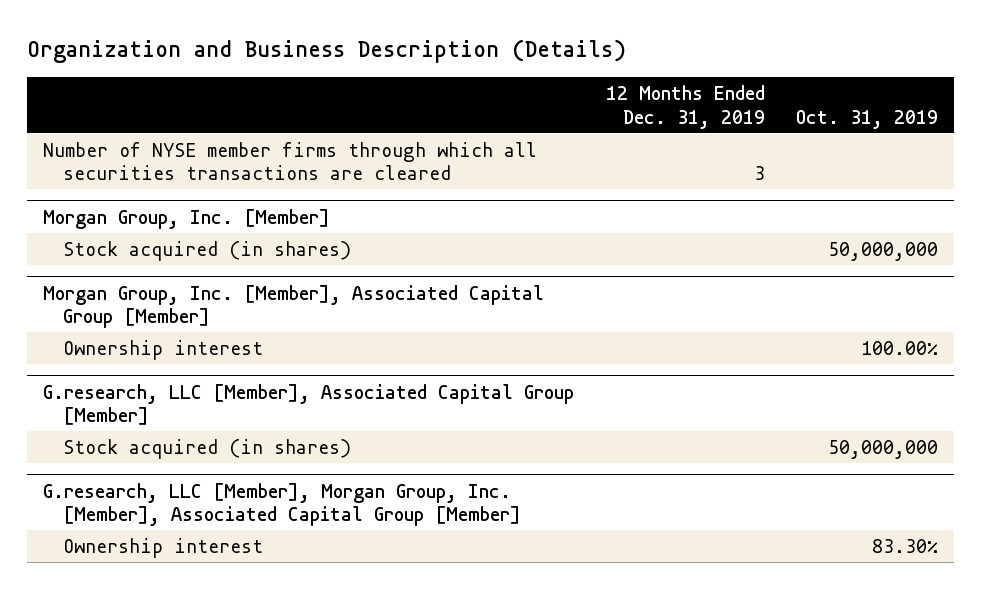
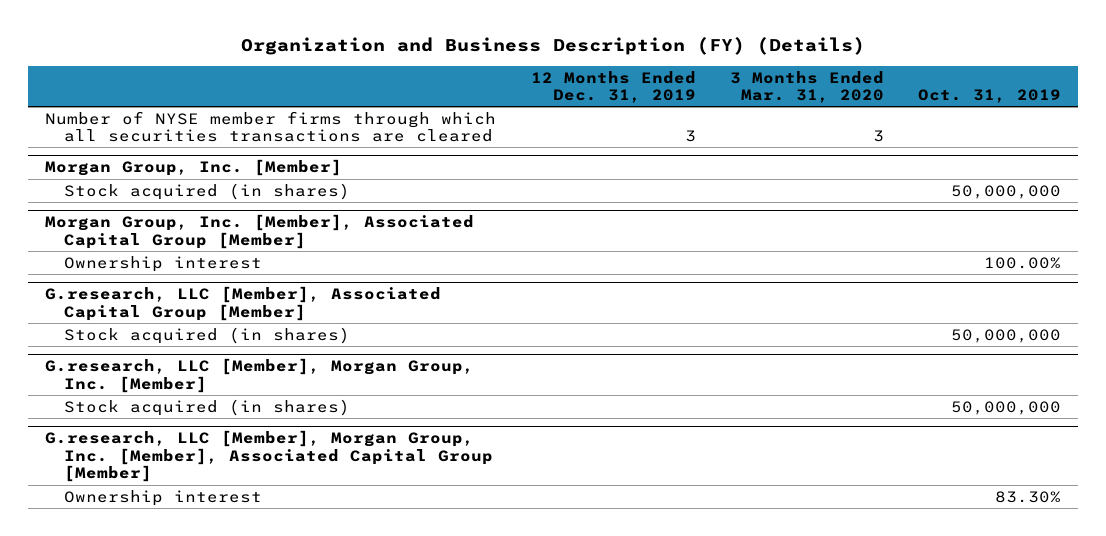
- Organization and Business Description (Details)
+ Organization and Business Description (FY) (Details)
- | 12 Months Ended Dec. 31, 2019 | Oct. 31, 2019
+ | 12 Months Ended Dec. 31, 2019 | 3 Months Ended Mar. 31, 2020 | Oct. 31, 2019
+ G.research, LLC [Member], Morgan Group, Inc. [Member]
+ Stock acquired (in shares) | | | 50,000,000

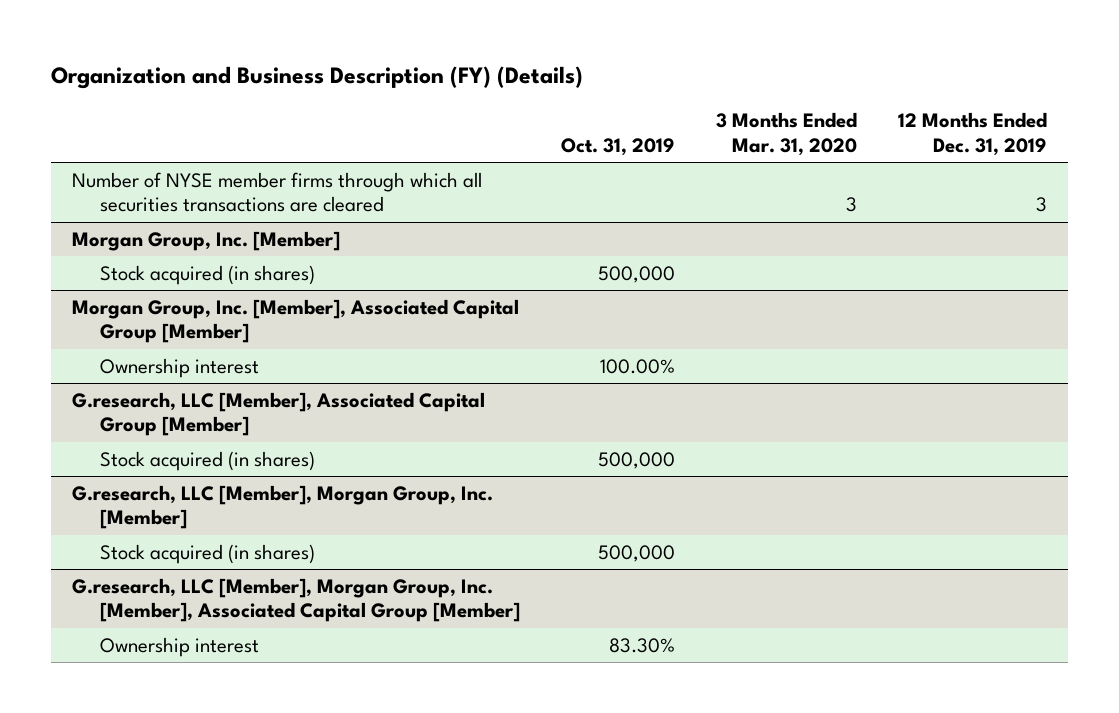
- | 12 Months Ended Dec. 31, 2019 | 3 Months Ended Mar. 31, 2020 | Oct. 31, 2019
+ | Oct. 31, 2019 | 3 Months Ended Mar. 31, 2020 | 12 Months Ended Dec. 31, 2019
@ Morgan Group, Inc. [Member]
- Stock acquired (in shares) | | | 50,000,000
+ Stock acquired (in shares) | 500,000 | |
@ G.research, LLC [Member], Associated Capital Group [Member]
- Stock acquired (in shares) | | | 50,000,000
+ Stock acquired (in shares) | 500,000 | |
@ G.research, LLC [Member], Morgan Group, Inc. [Member]
- Stock acquired (in shares) | | | 50,000,000
+ Stock acquired (in shares) | 500,000 | |

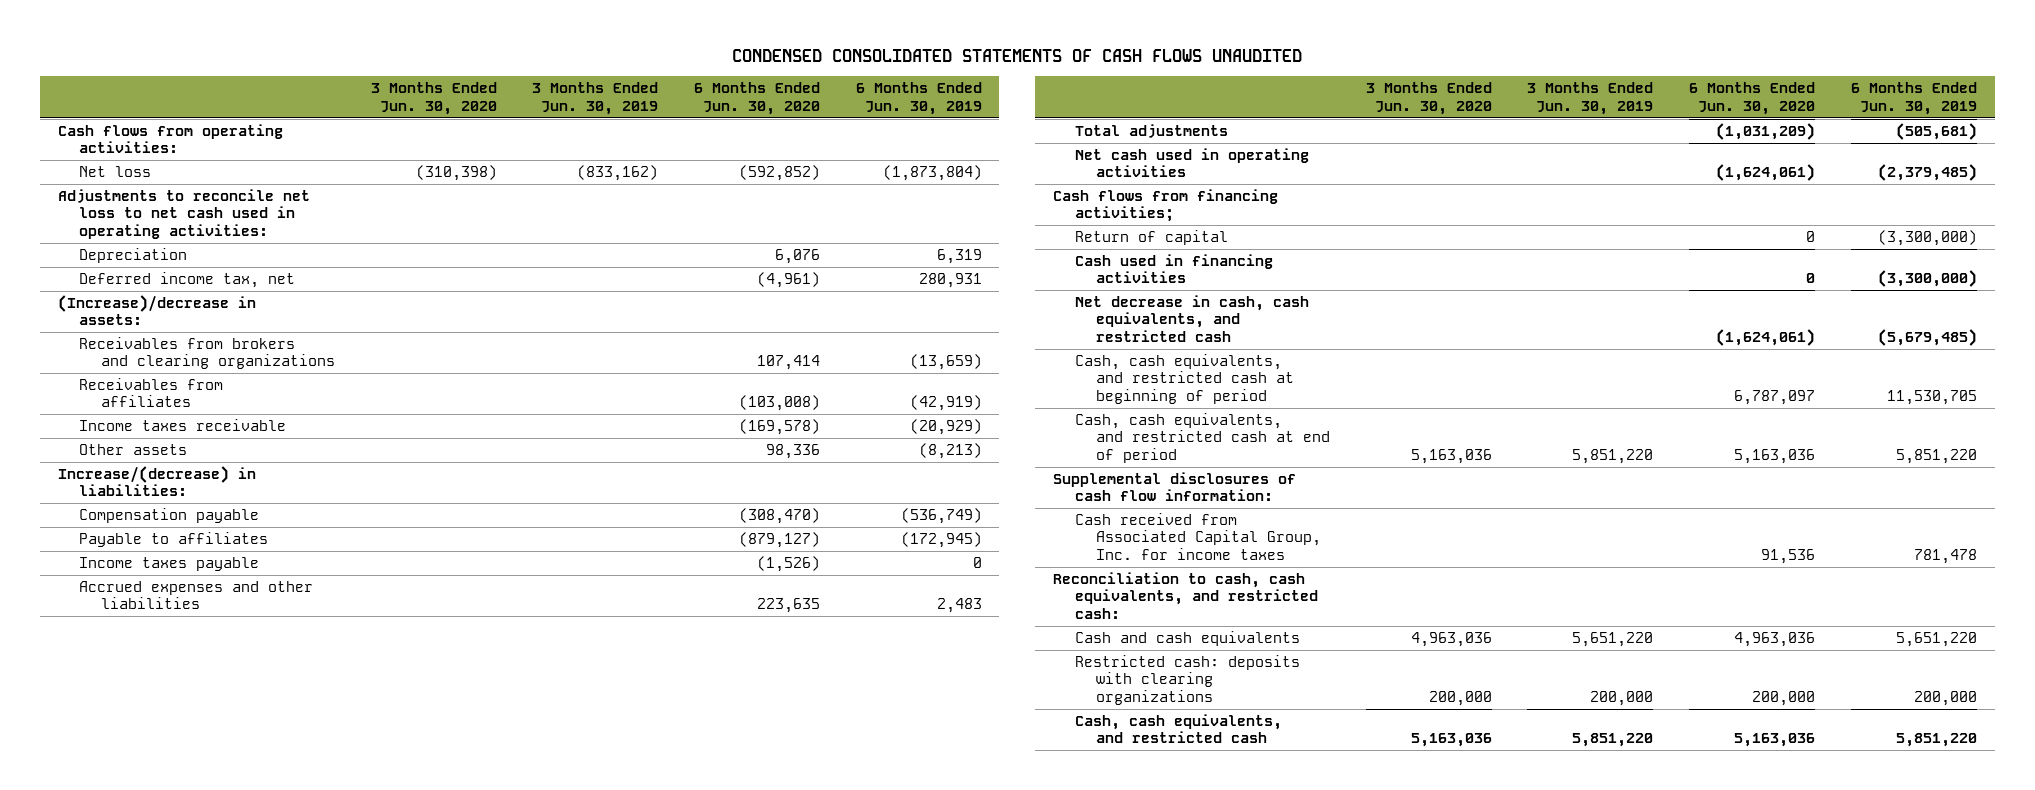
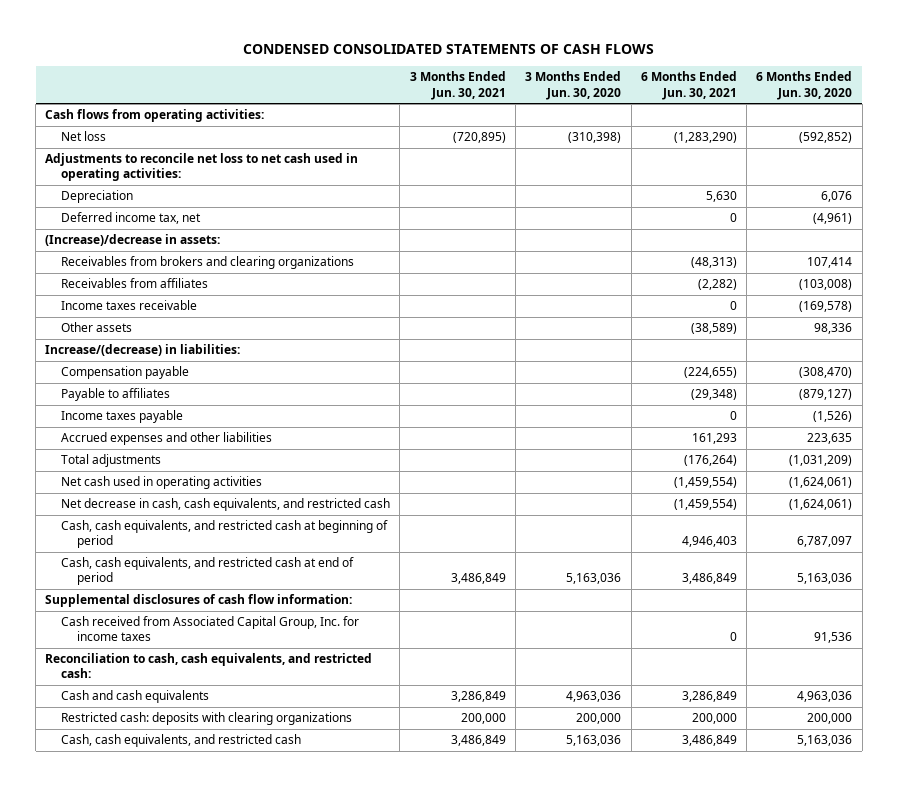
- CONDENSED CONSOLIDATED STATEMENTS OF CASH FLOWS UNAUDITED
+ CONDENSED CONSOLIDATED STATEMENTS OF CASH FLOWS
- | 3 Months Ended Jun. 30, 2020 | 3 Months Ended Jun. 30, 2019 | 6 Months Ended Jun. 30, 2020 | 6 Months Ended Jun. 30, 2019
+ | 3 Months Ended Jun. 30, 2021 | 3 Months Ended Jun. 30, 2020 | 6 Months Ended Jun. 30, 2021 | 6 Months Ended Jun. 30, 2020
- Cash flows from financing activities;
- Return of capital | | | 0 | (3,300,000)
- Cash used in financing activities | | | 0 | (3,300,000)

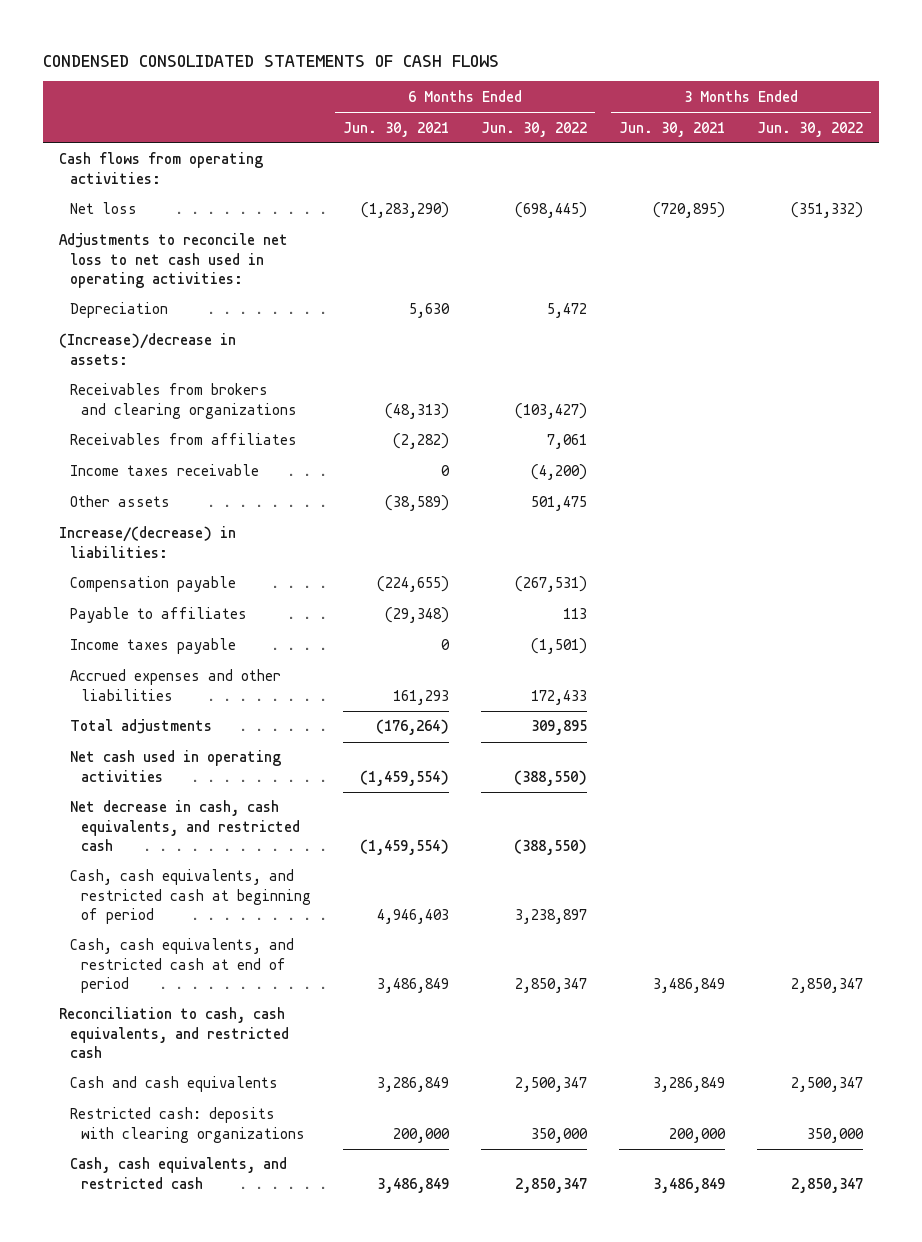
- | 3 Months Ended Jun. 30, 2021 | 3 Months Ended Jun. 30, 2020 | 6 Months Ended Jun. 30, 2021 | 6 Months Ended Jun. 30, 2020
+ | 6 Months Ended Jun. 30, 2021 | 6 Months Ended Jun. 30, 2022 | 3 Months Ended Jun. 30, 2021 | 3 Months Ended Jun. 30, 2022
- Deferred income tax, net | | | 0 | (4,961)
- Supplemental disclosures of cash flow information:
- Cash received from Associated Capital Group, Inc. for income taxes | | | 0 | 91,536
- Reconciliation to cash, cash equivalents, and restricted cash:
+ Reconciliation to cash, cash equivalents, and restricted cash

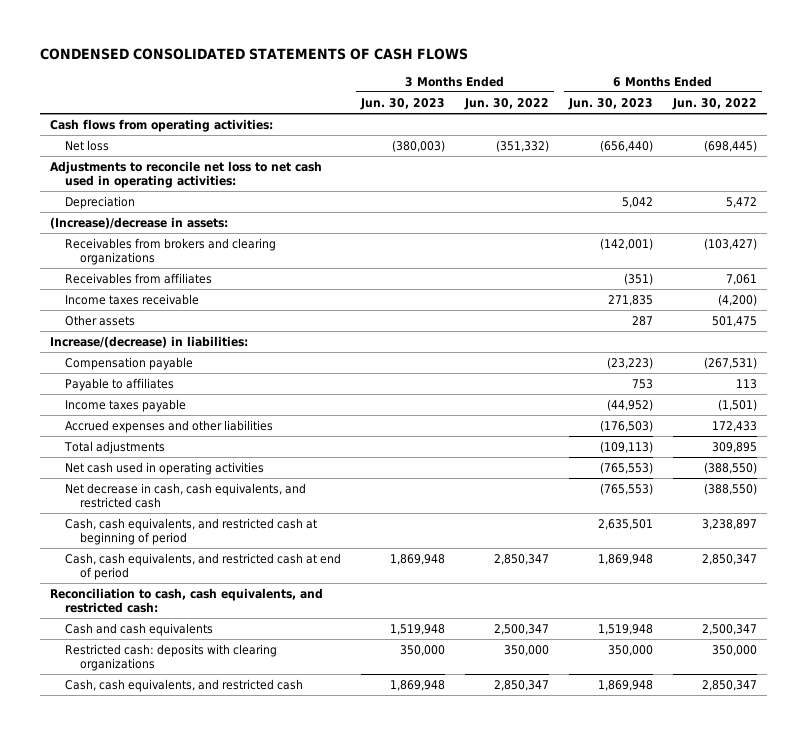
- | 6 Months Ended Jun. 30, 2021 | 6 Months Ended Jun. 30, 2022 | 3 Months Ended Jun. 30, 2021 | 3 Months Ended Jun. 30, 2022
+ | 3 Months Ended Jun. 30, 2023 | 3 Months Ended Jun. 30, 2022 | 6 Months Ended Jun. 30, 2023 | 6 Months Ended Jun. 30, 2022
- Reconciliation to cash, cash equivalents, and restricted cash
+ Reconciliation to cash, cash equivalents, and restricted cash:

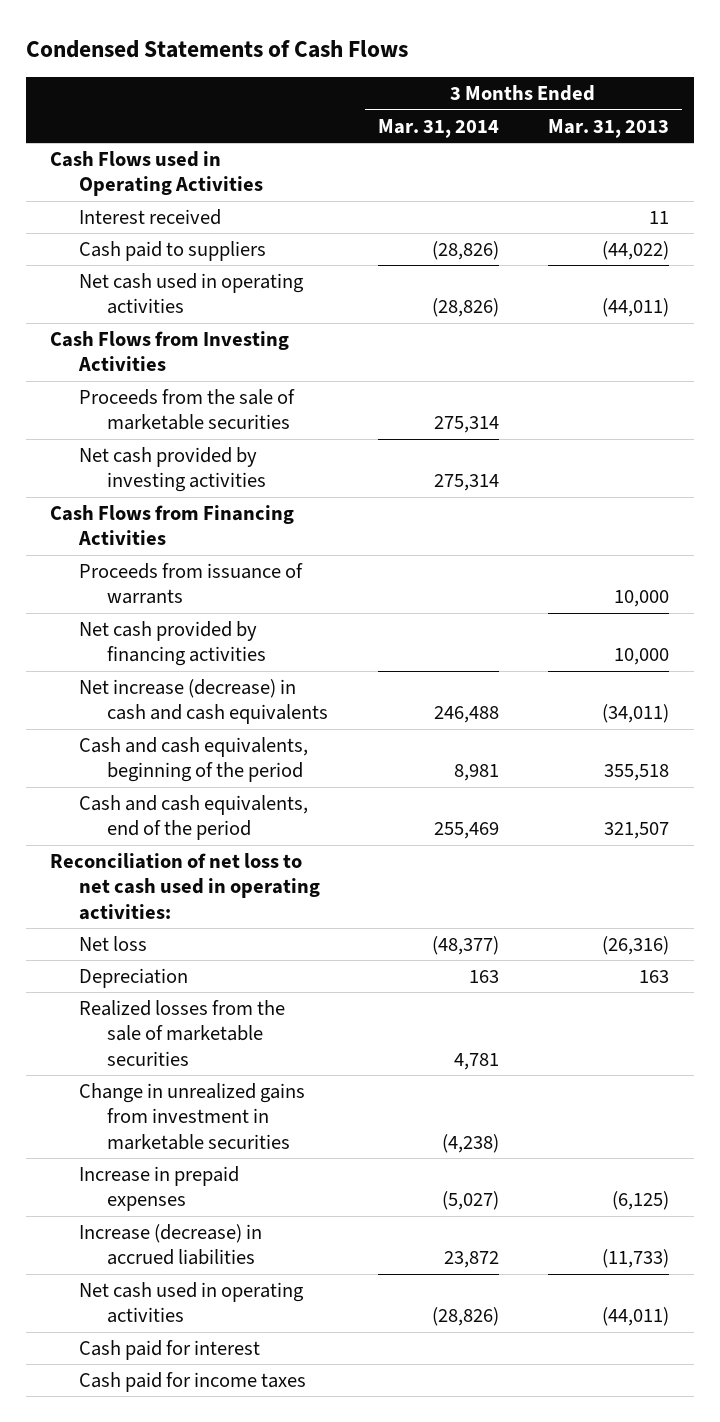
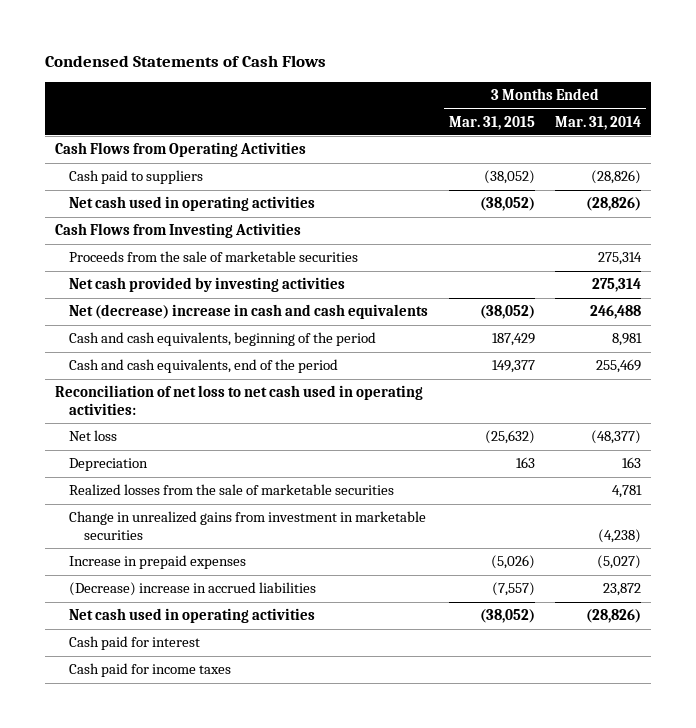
- | 3 Months Ended Mar. 31, 2014 | 3 Months Ended Mar. 31, 2013
+ | 3 Months Ended Mar. 31, 2015 | 3 Months Ended Mar. 31, 2014
- Cash Flows used in Operating Activities
- Interest received | | 11
+ Cash Flows from Operating Activities
- Cash Flows from Financing Activities
- Proceeds from issuance of warrants | | 10,000
- Net cash provided by financing activities | | 10,000
- Net increase (decrease) in cash and cash equivalents | 246,488 | (34,011)
+ Net (decrease) increase in cash and cash equivalents | (38,052) | 246,488
- Increase (decrease) in accrued liabilities | 23,872 | (11,733)
+ (Decrease) increase in accrued liabilities | (7,557) | 23,872

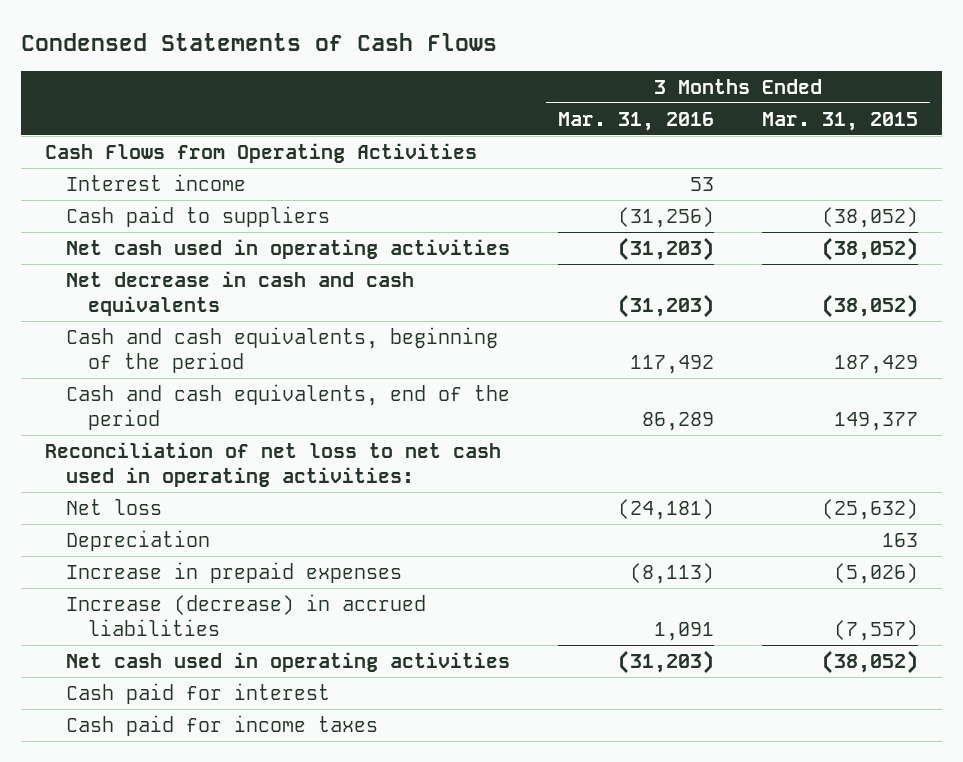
- | 3 Months Ended Mar. 31, 2015 | 3 Months Ended Mar. 31, 2014
+ | 3 Months Ended Mar. 31, 2016 | 3 Months Ended Mar. 31, 2015
+ Interest income | 53 |
- Cash Flows from Investing Activities
- Proceeds from the sale of marketable securities | | 275,314
- Net cash provided by investing activities | | 275,314
- Net (decrease) increase in cash and cash equivalents | (38,052) | 246,488
+ Net decrease in cash and cash equivalents | (31,203) | (38,052)
- Realized losses from the sale of marketable securities | | 4,781
- Change in unrealized gains from investment in marketable securities | | (4,238)
- (Decrease) increase in accrued liabilities | (7,557) | 23,872
+ Increase (decrease) in accrued liabilities | 1,091 | (7,557)

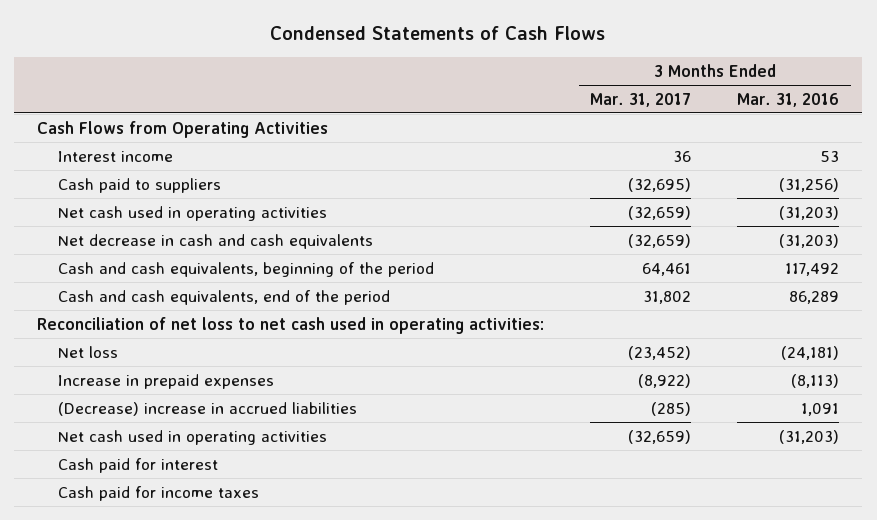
- | 3 Months Ended Mar. 31, 2016 | 3 Months Ended Mar. 31, 2015
+ | 3 Months Ended Mar. 31, 2017 | 3 Months Ended Mar. 31, 2016
- Depreciation | | 163
- Increase (decrease) in accrued liabilities | 1,091 | (7,557)
+ (Decrease) increase in accrued liabilities | (285) | 1,091

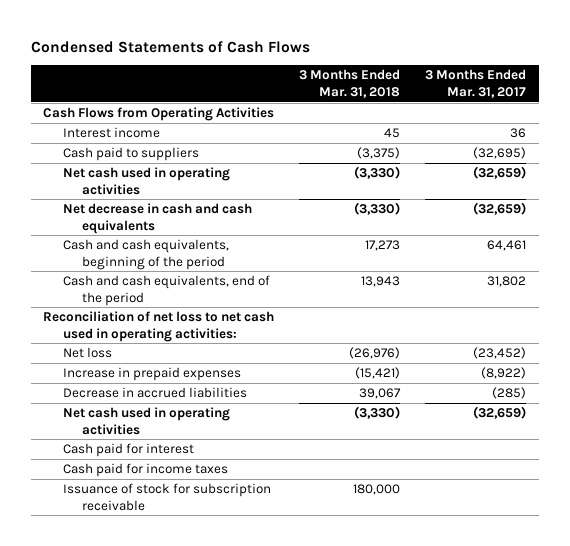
- | 3 Months Ended Mar. 31, 2017 | 3 Months Ended Mar. 31, 2016
+ | 3 Months Ended Mar. 31, 2018 | 3 Months Ended Mar. 31, 2017
- (Decrease) increase in accrued liabilities | (285) | 1,091
+ Decrease in accrued liabilities | 39,067 | (285)
+ Issuance of stock for subscription receivable | 180,000 |

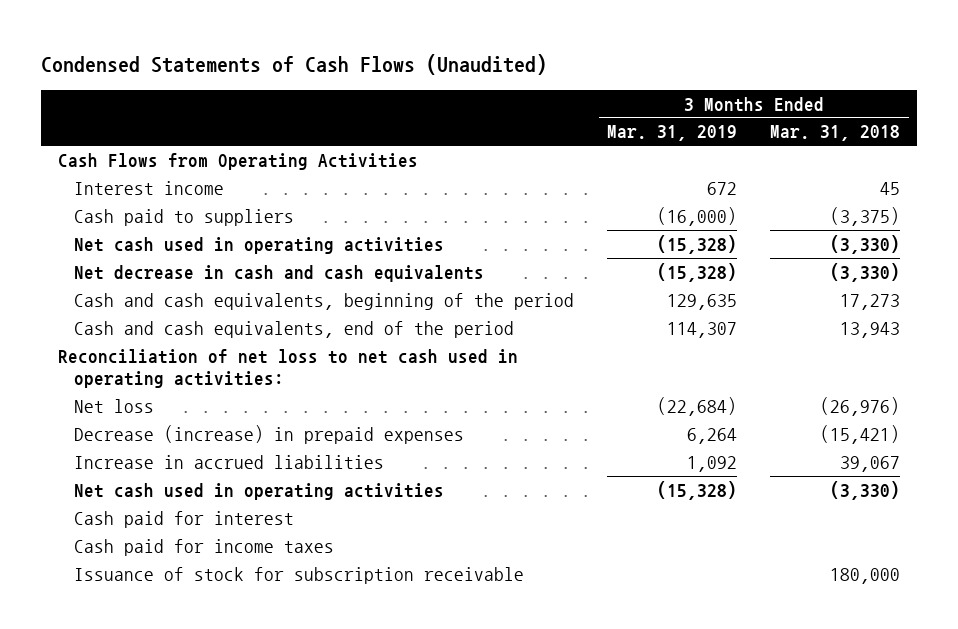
- Condensed Statements of Cash Flows
+ Condensed Statements of Cash Flows (Unaudited)
- | 3 Months Ended Mar. 31, 2018 | 3 Months Ended Mar. 31, 2017
+ | 3 Months Ended Mar. 31, 2019 | 3 Months Ended Mar. 31, 2018
- Increase in prepaid expenses | (15,421) | (8,922)
- Decrease in accrued liabilities | 39,067 | (285)
+ Decrease (increase) in prepaid expenses | 6,264 | (15,421)
+ Increase in accrued liabilities | 1,092 | 39,067

